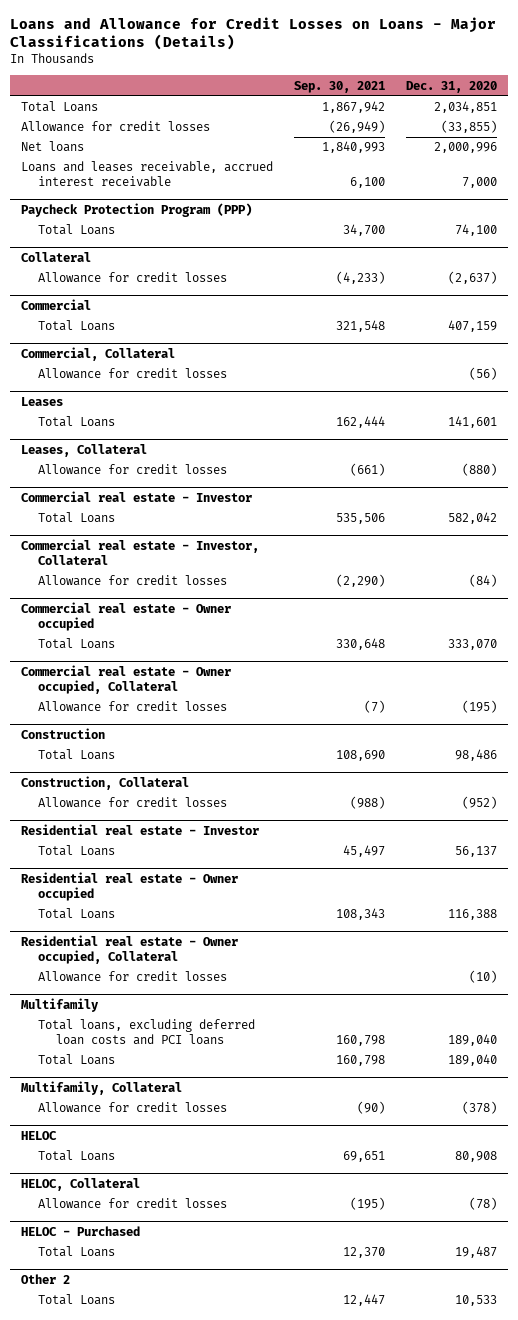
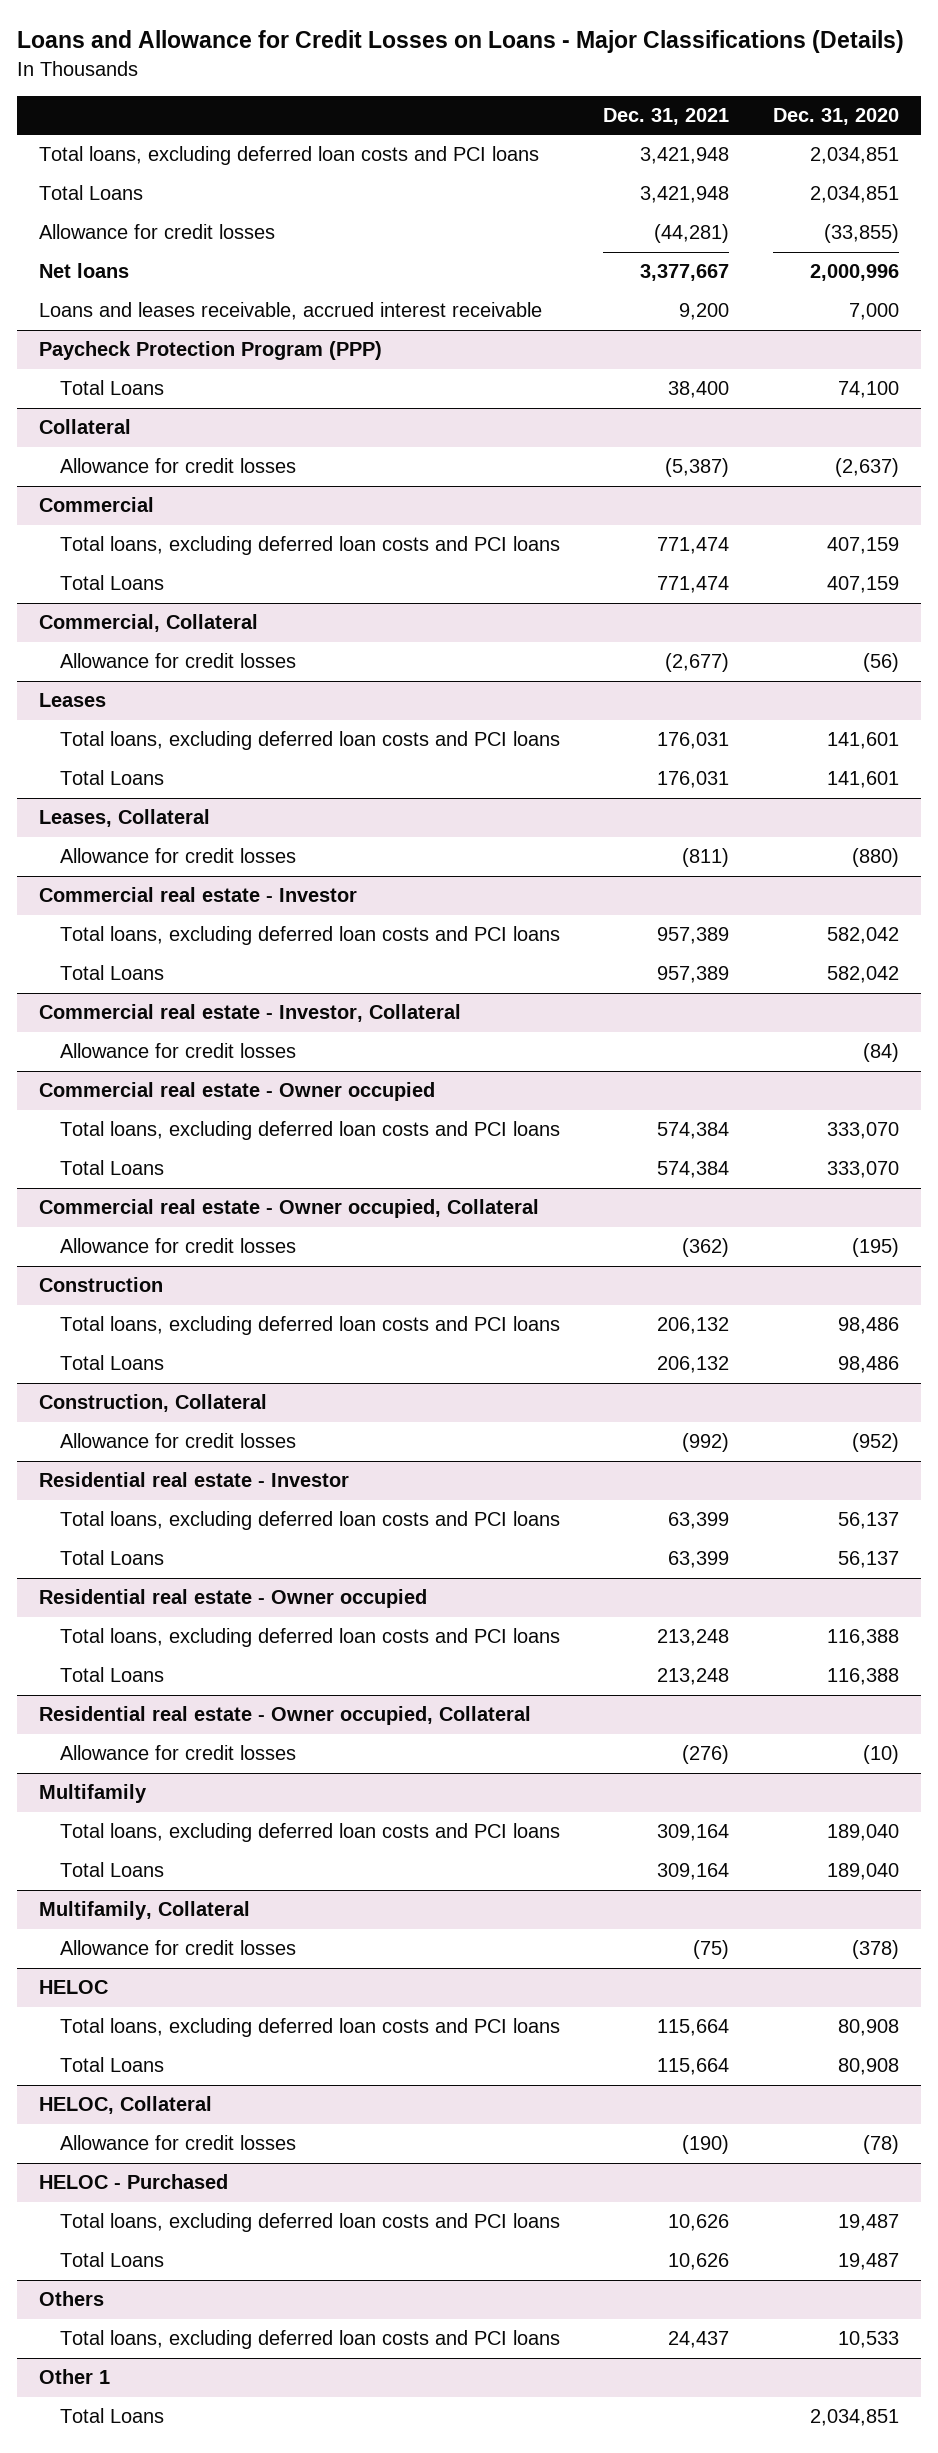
- | Sep. 30, 2021 | Dec. 31, 2020
+ | Dec. 31, 2021 | Dec. 31, 2020
+ Total loans, excluding deferred loan costs and PCI loans | 3,421,948 | 2,034,851
@ Commercial
+ Total loans, excluding deferred loan costs and PCI loans | 771,474 | 407,159
@ Leases
+ Total loans, excluding deferred loan costs and PCI loans | 176,031 | 141,601
@ Commercial real estate - Investor
+ Total loans, excluding deferred loan costs and PCI loans | 957,389 | 582,042
@ Commercial real estate - Owner occupied
+ Total loans, excluding deferred loan costs and PCI loans | 574,384 | 333,070
@ Construction
+ Total loans, excluding deferred loan costs and PCI loans | 206,132 | 98,486
@ Residential real estate - Investor
+ Total loans, excluding deferred loan costs and PCI loans | 63,399 | 56,137
@ Residential real estate - Owner occupied
+ Total loans, excluding deferred loan costs and PCI loans | 213,248 | 116,388
@ HELOC
+ Total loans, excluding deferred loan costs and PCI loans | 115,664 | 80,908
@ HELOC - Purchased
+ Total loans, excluding deferred loan costs and PCI loans | 10,626 | 19,487
- Other 2
- Total Loans | 12,447 | 10,533
+ Others
+ Total loans, excluding deferred loan costs and PCI loans | 24,437 | 10,533
+ Other 1
+ Total Loans | | 2,034,851

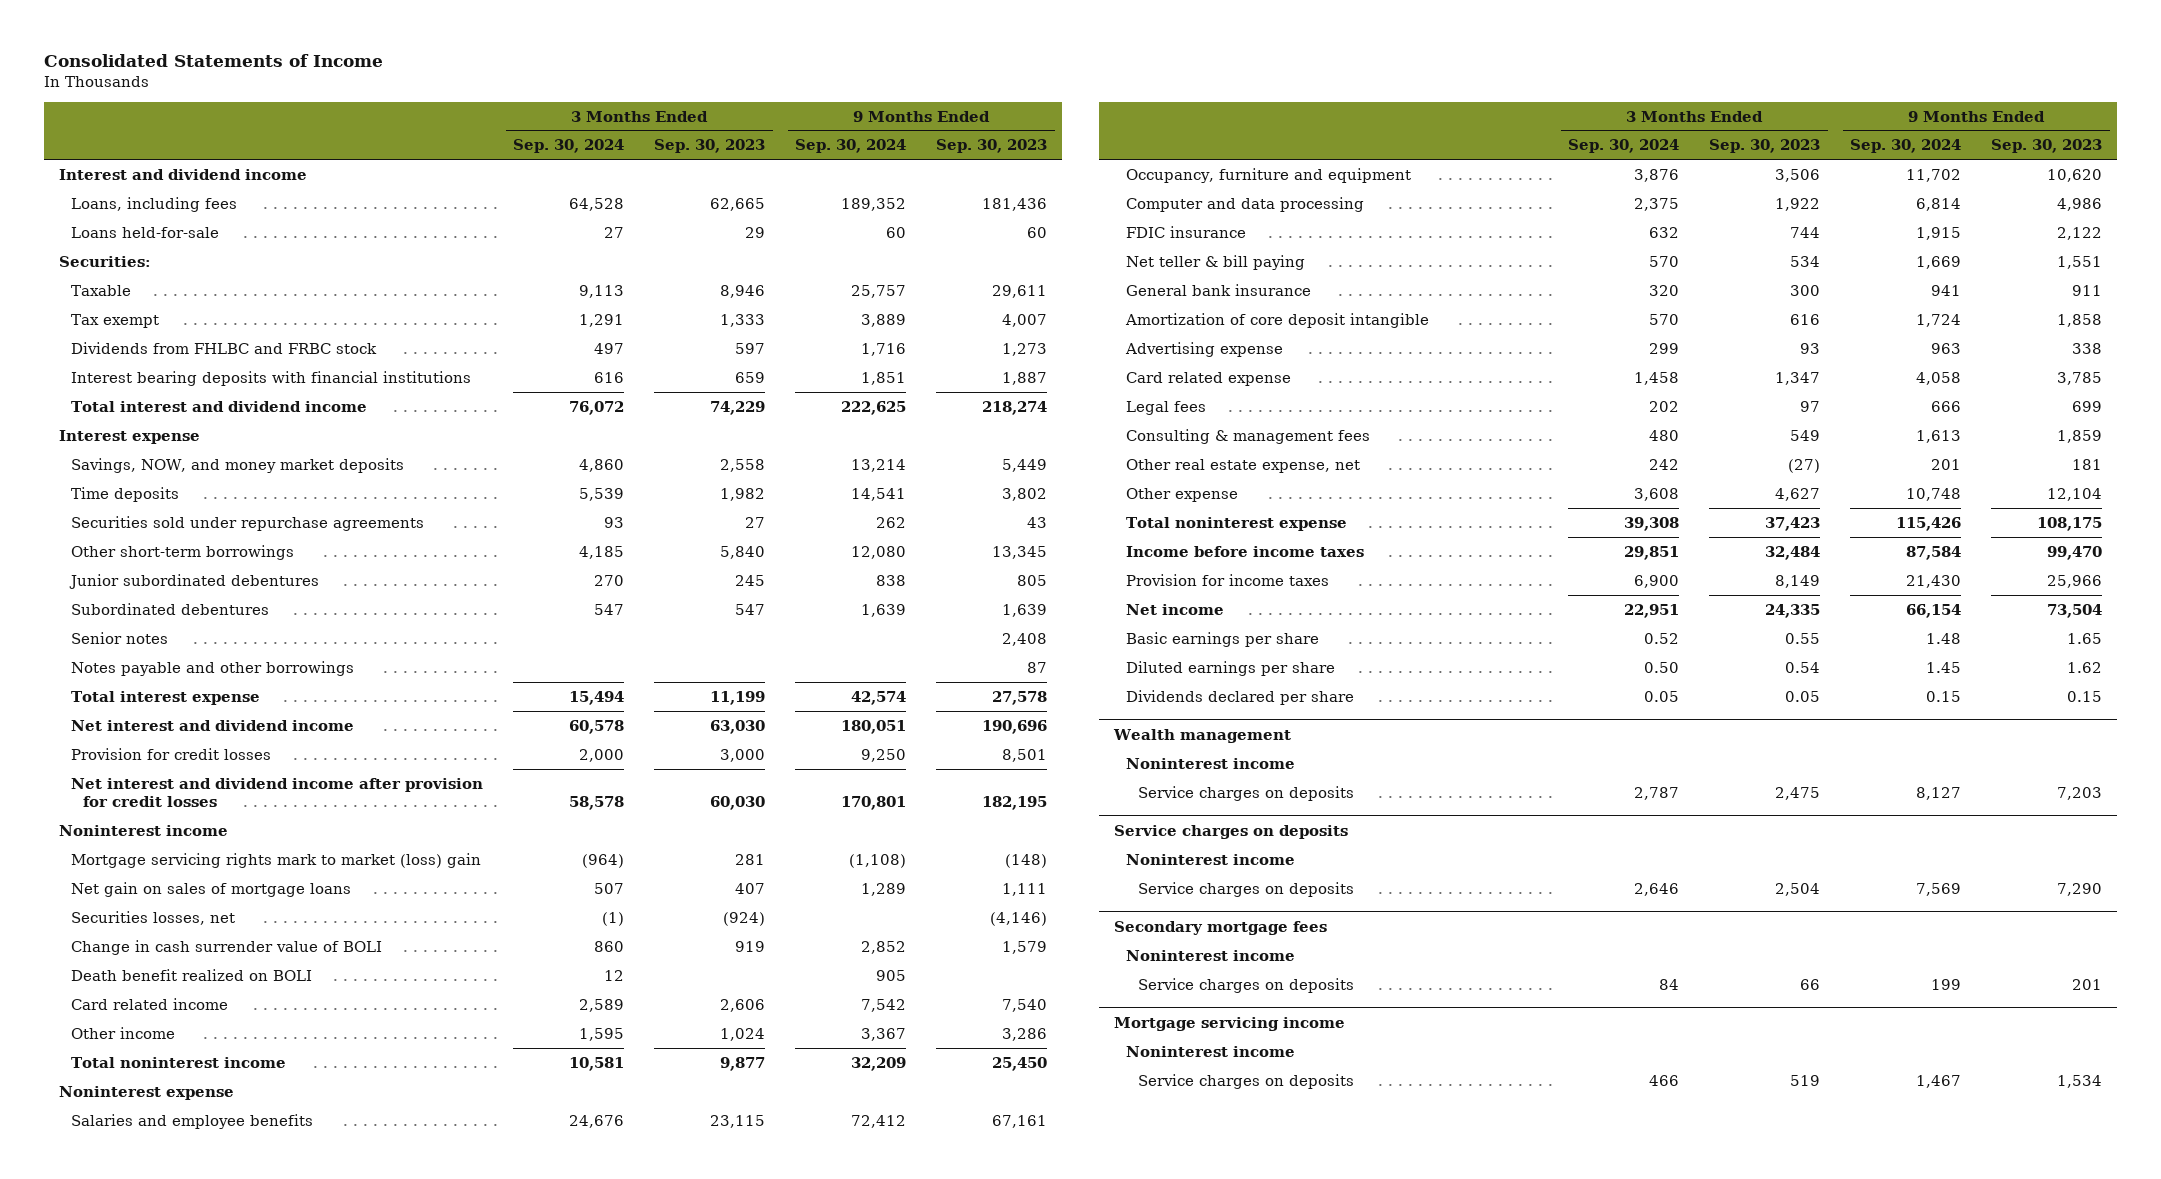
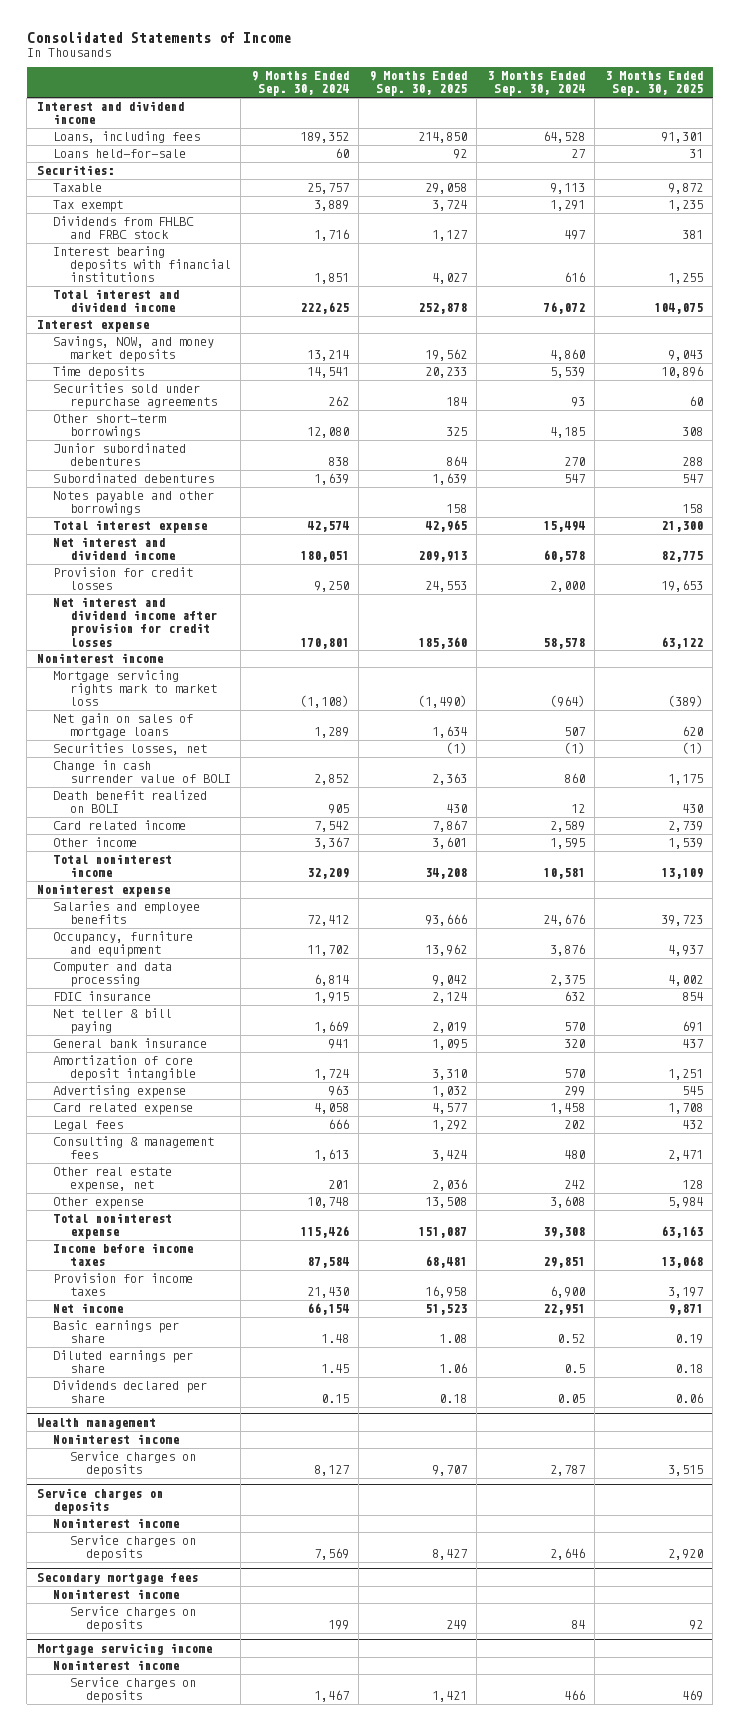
- | 3 Months Ended Sep. 30, 2024 | 3 Months Ended Sep. 30, 2023 | 9 Months Ended Sep. 30, 2024 | 9 Months Ended Sep. 30, 2023
+ | 9 Months Ended Sep. 30, 2024 | 9 Months Ended Sep. 30, 2025 | 3 Months Ended Sep. 30, 2024 | 3 Months Ended Sep. 30, 2025
- Senior notes | | | | 2,408
- Mortgage servicing rights mark to market (loss) gain | (964) | 281 | (1,108) | (148)
+ Mortgage servicing rights mark to market loss | (1,108) | (1,490) | (964) | (389)
- Diluted earnings per share | 0.50 | 0.54 | 1.45 | 1.62
+ Diluted earnings per share | 1.45 | 1.06 | 0.5 | 0.18

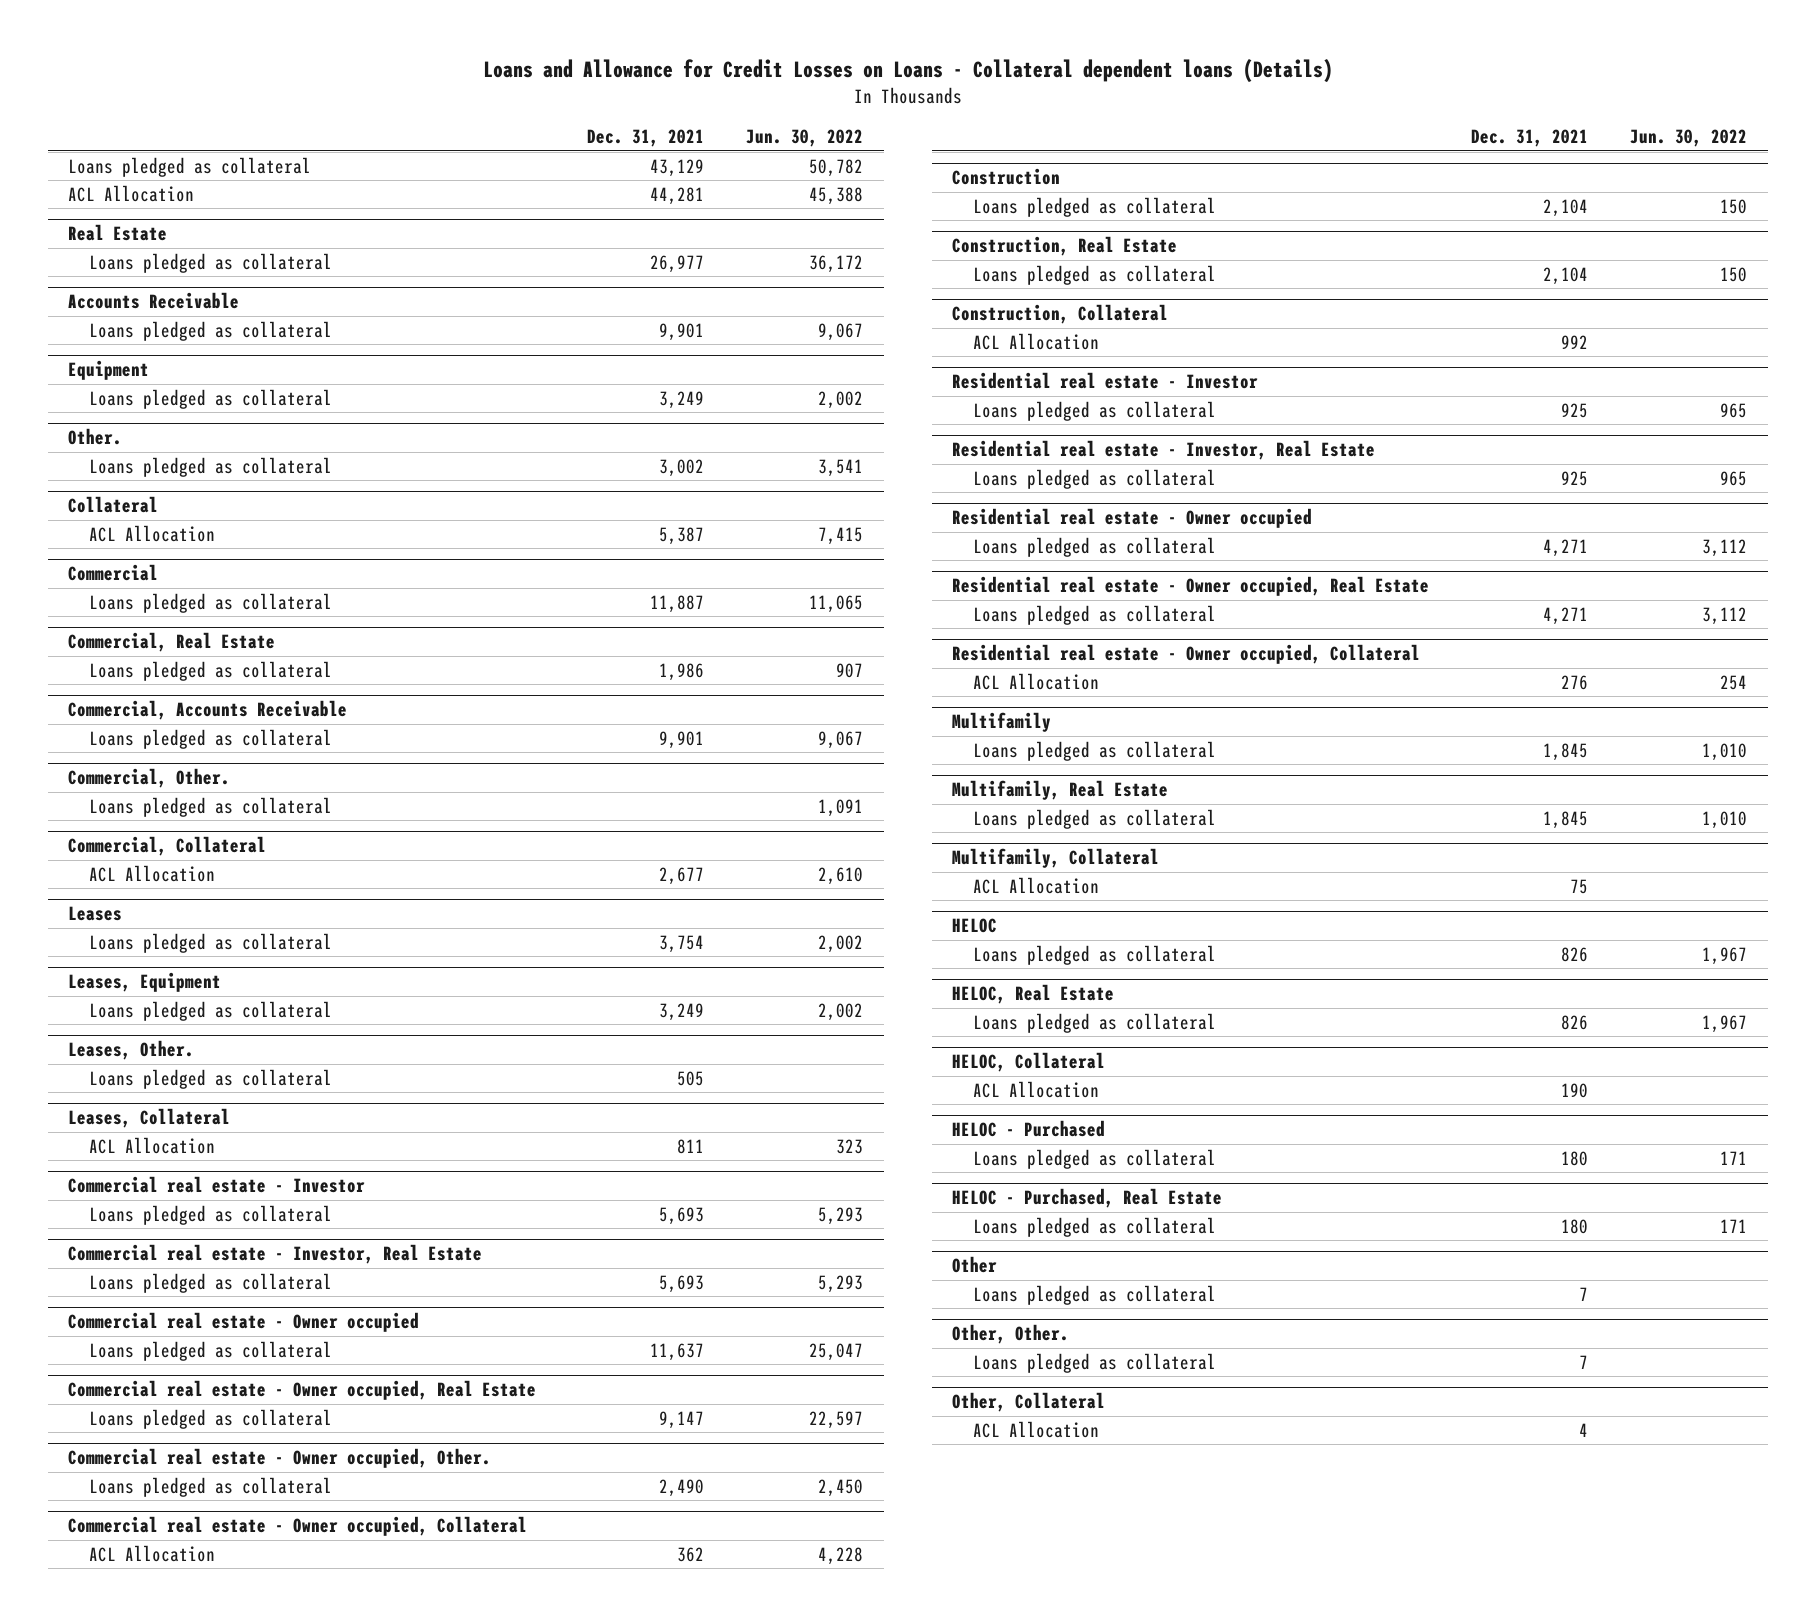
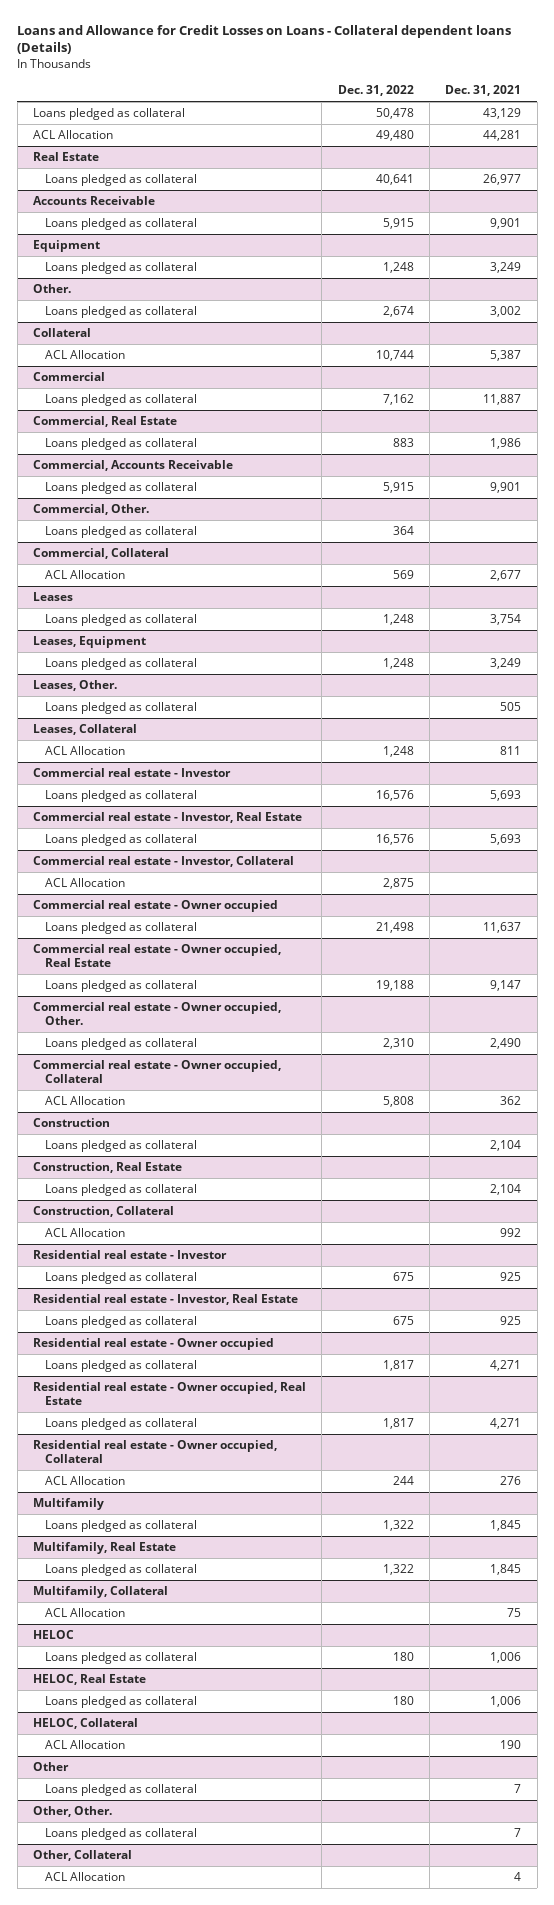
- | Dec. 31, 2021 | Jun. 30, 2022
+ | Dec. 31, 2022 | Dec. 31, 2021
+ Commercial real estate - Investor, Collateral
+ ACL Allocation | 2,875 |
@ HELOC
- Loans pledged as collateral | 826 | 1,967
+ Loans pledged as collateral | 180 | 1,006
@ HELOC, Real Estate
- Loans pledged as collateral | 826 | 1,967
+ Loans pledged as collateral | 180 | 1,006
- HELOC - Purchased
- Loans pledged as collateral | 180 | 171
- HELOC - Purchased, Real Estate
- Loans pledged as collateral | 180 | 171

